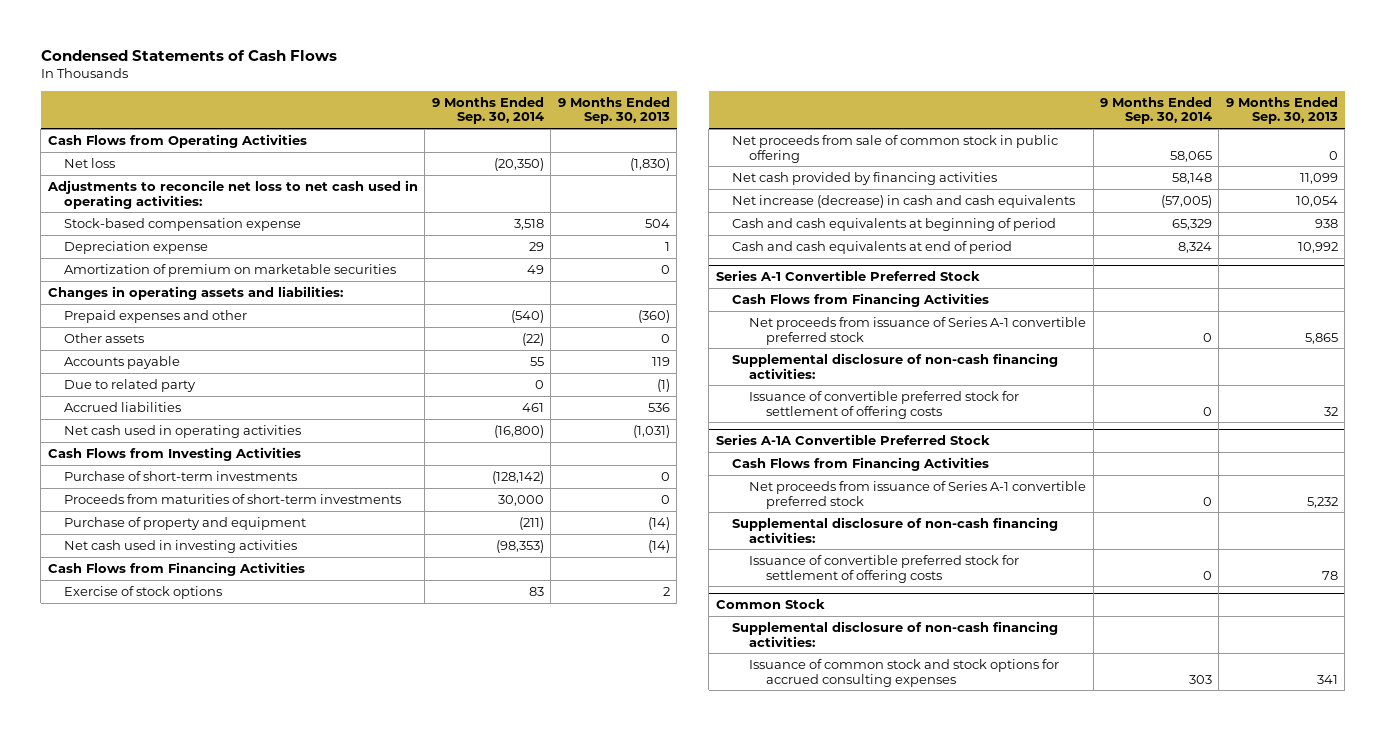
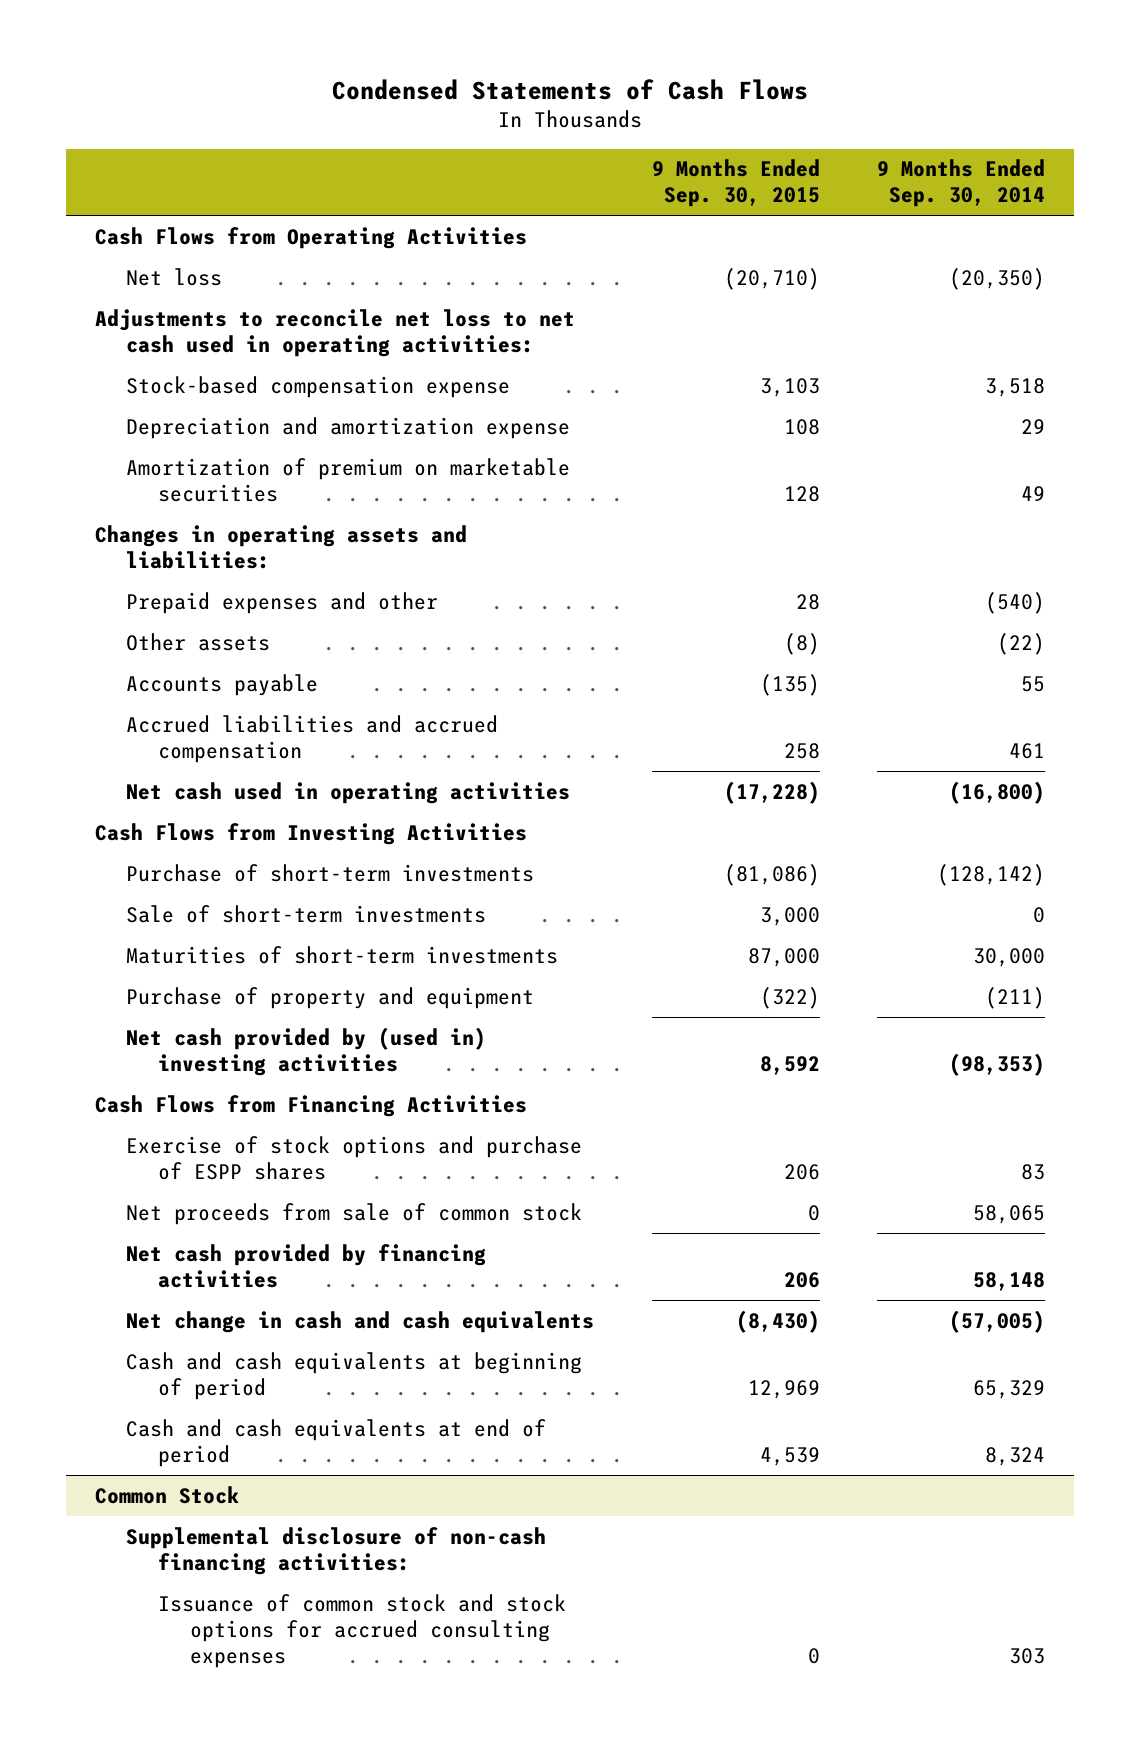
- | 9 Months Ended Sep. 30, 2014 | 9 Months Ended Sep. 30, 2013
+ | 9 Months Ended Sep. 30, 2015 | 9 Months Ended Sep. 30, 2014
- Depreciation expense | 29 | 1
+ Depreciation and amortization expense | 108 | 29
- Due to related party | 0 | (1)
- Accrued liabilities | 461 | 536
+ Accrued liabilities and accrued compensation | 258 | 461
- Proceeds from maturities of short-term investments | 30,000 | 0
+ Sale of short-term investments | 3,000 | 0
+ Maturities of short-term investments | 87,000 | 30,000
- Net cash used in investing activities | (98,353) | (14)
+ Net cash provided by (used in) investing activities | 8,592 | (98,353)
- Exercise of stock options | 83 | 2
- Net proceeds from sale of common stock in public offering | 58,065 | 0
+ Exercise of stock options and purchase of ESPP shares | 206 | 83
+ Net proceeds from sale of common stock | 0 | 58,065
- Net increase (decrease) in cash and cash equivalents | (57,005) | 10,054
+ Net change in cash and cash equivalents | (8,430) | (57,005)
- Series A-1 Convertible Preferred Stock
- Cash Flows from Financing Activities
- Net proceeds from issuance of Series A-1 convertible preferred stock | 0 | 5,865
- Supplemental disclosure of non-cash financing activities:
- Issuance of convertible preferred stock for settlement of offering costs | 0 | 32
- Series A-1A Convertible Preferred Stock
- Cash Flows from Financing Activities
- Net proceeds from issuance of Series A-1 convertible preferred stock | 0 | 5,232
- Supplemental disclosure of non-cash financing activities:
- Issuance of convertible preferred stock for settlement of offering costs | 0 | 78

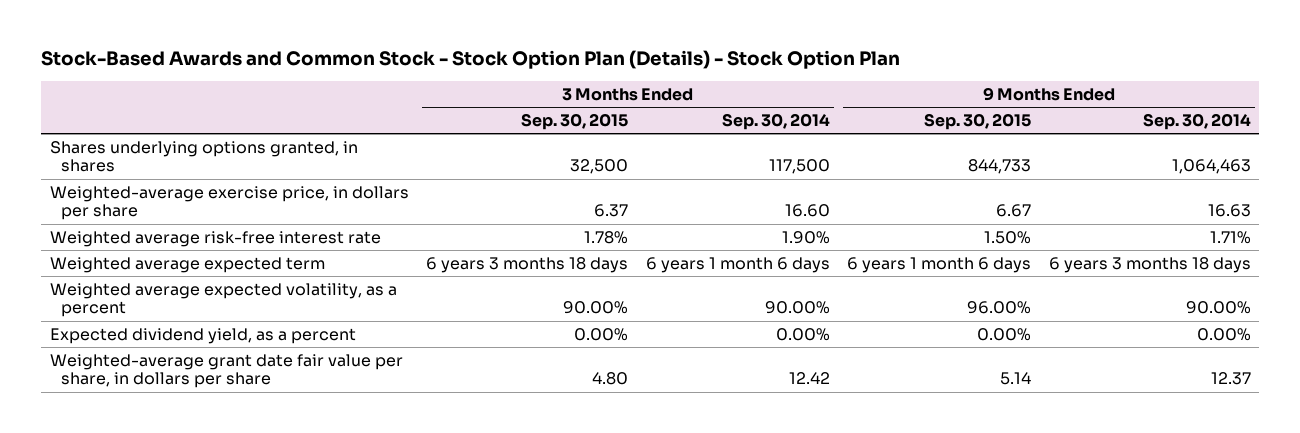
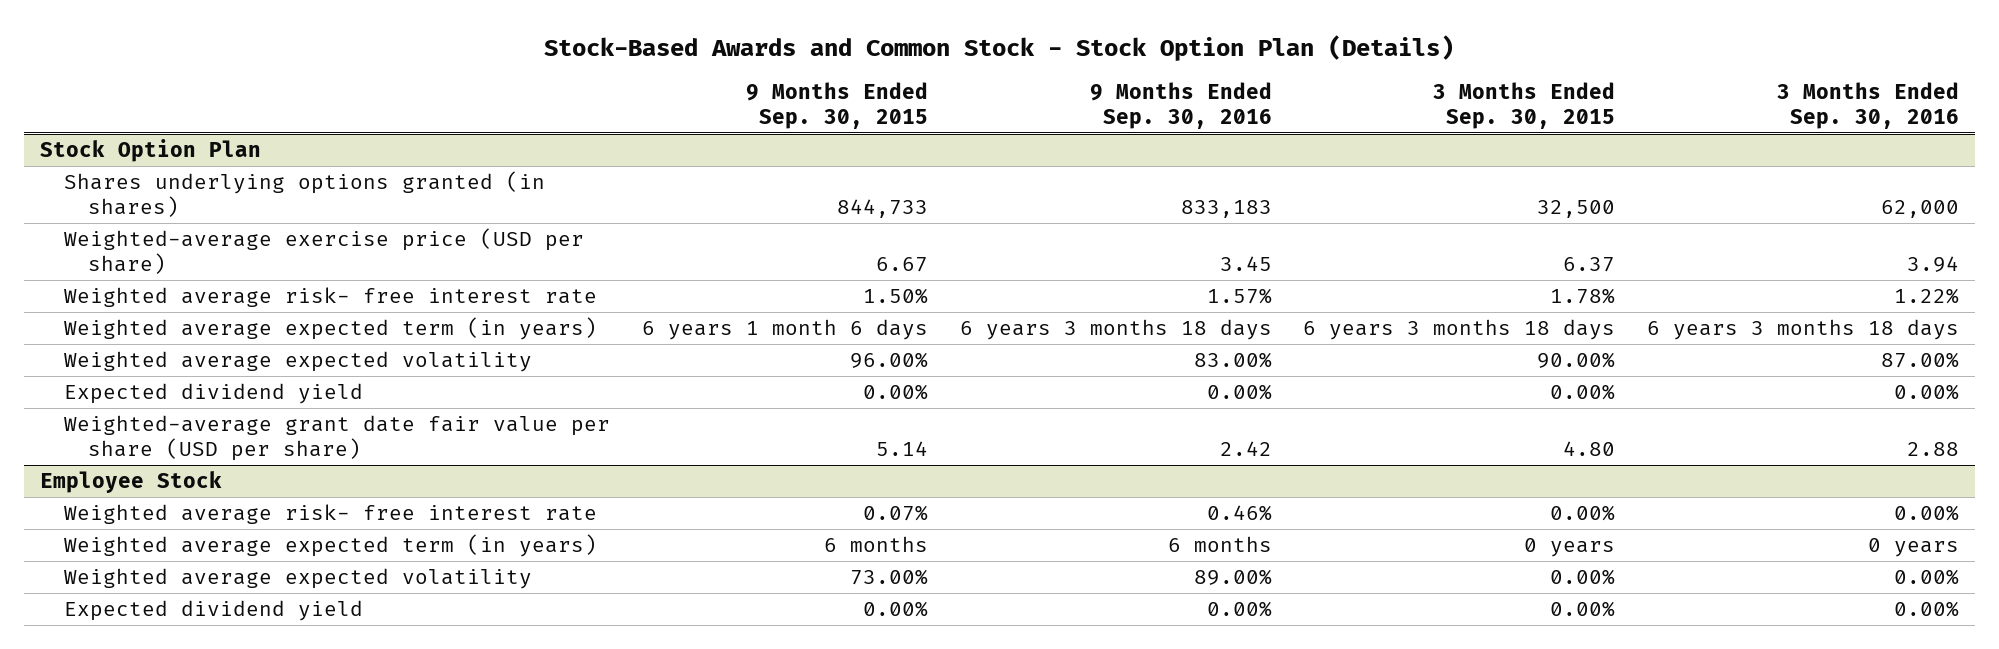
- Stock-Based Awards and Common Stock - Stock Option Plan (Details) - Stock Option Plan
+ Stock-Based Awards and Common Stock - Stock Option Plan (Details)
- | 3 Months Ended Sep. 30, 2015 | 3 Months Ended Sep. 30, 2014 | 9 Months Ended Sep. 30, 2015 | 9 Months Ended Sep. 30, 2014
+ | 9 Months Ended Sep. 30, 2015 | 9 Months Ended Sep. 30, 2016 | 3 Months Ended Sep. 30, 2015 | 3 Months Ended Sep. 30, 2016
- Shares underlying options granted, in shares | 32,500 | 117,500 | 844,733 | 1,064,463
- Weighted-average exercise price, in dollars per share | 6.37 | 16.60 | 6.67 | 16.63
- Weighted average risk-free interest rate | 1.78% | 1.90% | 1.50% | 1.71%
- Weighted average expected term | 6 years 3 months 18 days | 6 years 1 month 6 days | 6 years 1 month 6 days | 6 years 3 months 18 days
- Weighted average expected volatility, as a percent | 90.00% | 90.00% | 96.00% | 90.00%
- Expected dividend yield, as a percent | 0.00% | 0.00% | 0.00% | 0.00%
- Weighted-average grant date fair value per share, in dollars per share | 4.80 | 12.42 | 5.14 | 12.37
+ Stock Option Plan
+ Shares underlying options granted (in shares) | 844,733 | 833,183 | 32,500 | 62,000
+ Weighted-average exercise price (USD per share) | 6.67 | 3.45 | 6.37 | 3.94
+ Weighted average risk- free interest rate | 1.50% | 1.57% | 1.78% | 1.22%
+ Weighted average expected term (in years) | 6 years 1 month 6 days | 6 years 3 months 18 days | 6 years 3 months 18 days | 6 years 3 months 18 days
+ Weighted average expected volatility | 96.00% | 83.00% | 90.00% | 87.00%
+ Expected dividend yield | 0.00% | 0.00% | 0.00% | 0.00%
+ Weighted-average grant date fair value per share (USD per share) | 5.14 | 2.42 | 4.80 | 2.88
+ Employee Stock
+ Weighted average risk- free interest rate | 0.07% | 0.46% | 0.00% | 0.00%
+ Weighted average expected term (in years) | 6 months | 6 months | 0 years | 0 years
+ Weighted average expected volatility | 73.00% | 89.00% | 0.00% | 0.00%
+ Expected dividend yield | 0.00% | 0.00% | 0.00% | 0.00%

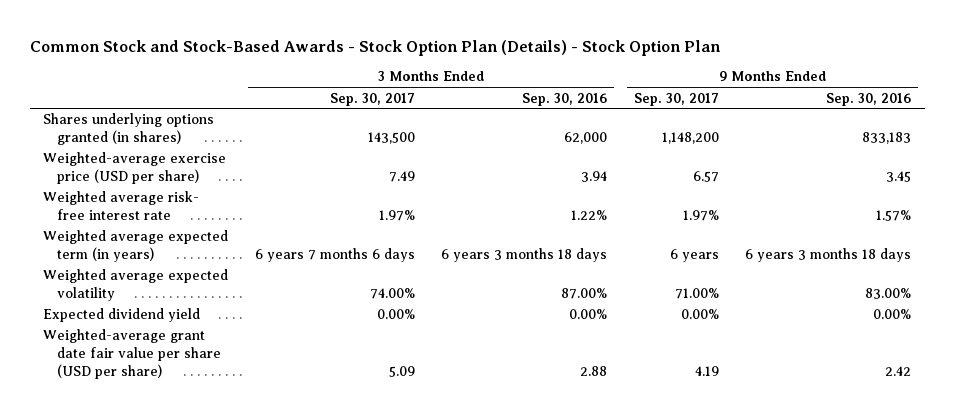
- Stock-Based Awards and Common Stock - Stock Option Plan (Details)
+ Common Stock and Stock-Based Awards - Stock Option Plan (Details) - Stock Option Plan
- | 9 Months Ended Sep. 30, 2015 | 9 Months Ended Sep. 30, 2016 | 3 Months Ended Sep. 30, 2015 | 3 Months Ended Sep. 30, 2016
+ | 3 Months Ended Sep. 30, 2017 | 3 Months Ended Sep. 30, 2016 | 9 Months Ended Sep. 30, 2017 | 9 Months Ended Sep. 30, 2016
- Stock Option Plan
- Employee Stock
- Weighted average risk- free interest rate | 0.07% | 0.46% | 0.00% | 0.00%
- Weighted average expected term (in years) | 6 months | 6 months | 0 years | 0 years
- Weighted average expected volatility | 73.00% | 89.00% | 0.00% | 0.00%
- Expected dividend yield | 0.00% | 0.00% | 0.00% | 0.00%

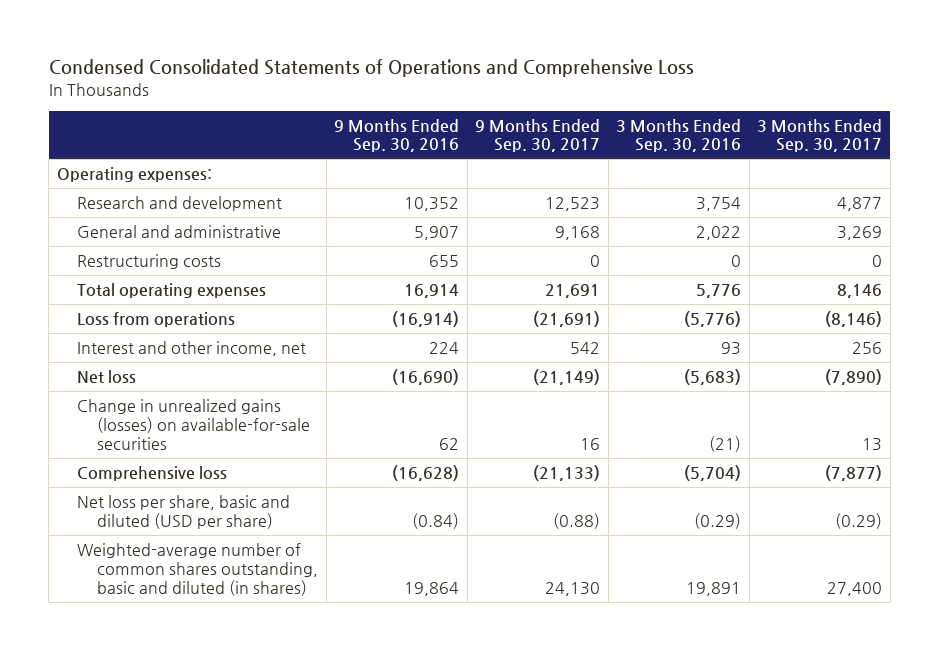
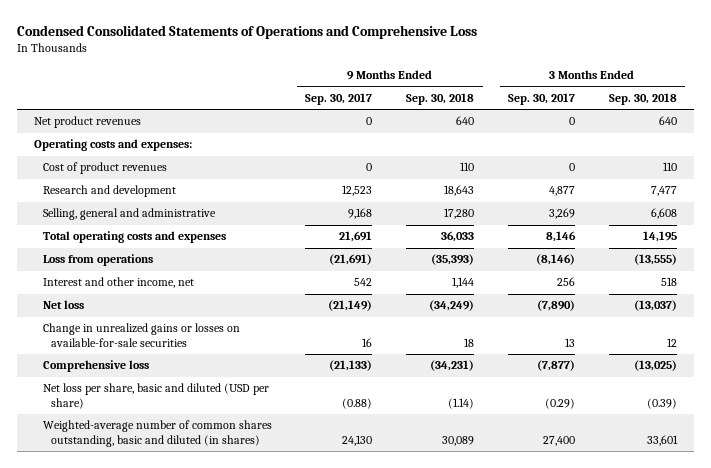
- | 9 Months Ended Sep. 30, 2016 | 9 Months Ended Sep. 30, 2017 | 3 Months Ended Sep. 30, 2016 | 3 Months Ended Sep. 30, 2017
+ | 9 Months Ended Sep. 30, 2017 | 9 Months Ended Sep. 30, 2018 | 3 Months Ended Sep. 30, 2017 | 3 Months Ended Sep. 30, 2018
- Operating expenses:
+ Net product revenues | 0 | 640 | 0 | 640
+ Operating costs and expenses:
+ Cost of product revenues | 0 | 110 | 0 | 110
- General and administrative | 5,907 | 9,168 | 2,022 | 3,269
- Restructuring costs | 655 | 0 | 0 | 0
- Total operating expenses | 16,914 | 21,691 | 5,776 | 8,146
+ Selling, general and administrative | 9,168 | 17,280 | 3,269 | 6,608
+ Total operating costs and expenses | 21,691 | 36,033 | 8,146 | 14,195
- Change in unrealized gains (losses) on available-for-sale securities | 62 | 16 | (21) | 13
+ Change in unrealized gains or losses on available-for-sale securities | 16 | 18 | 13 | 12

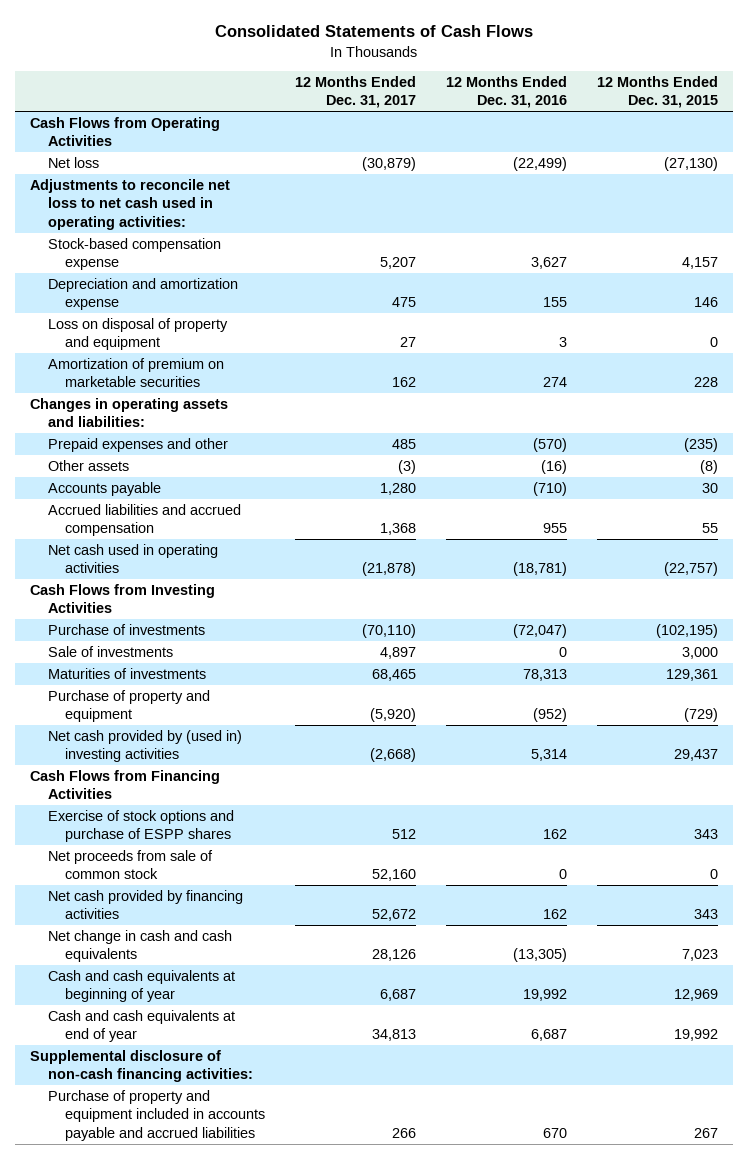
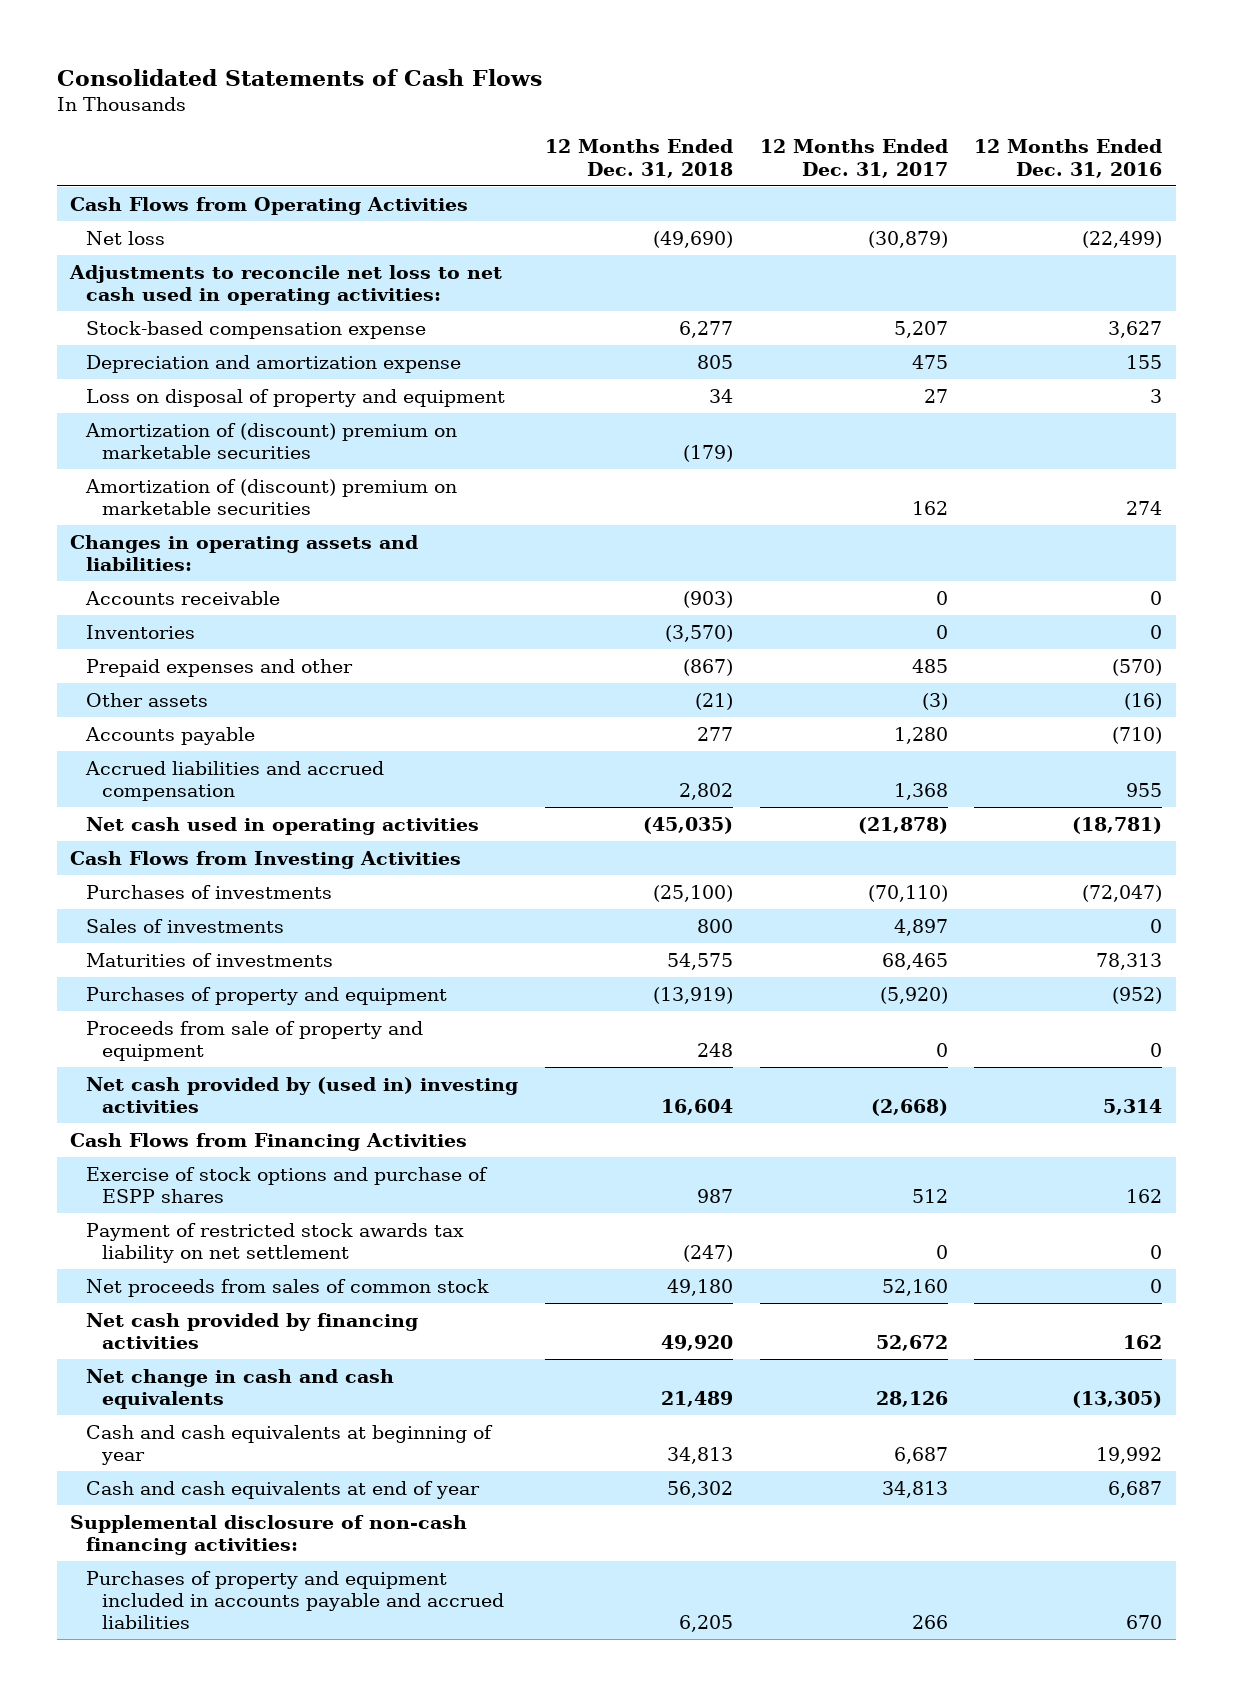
- | 12 Months Ended Dec. 31, 2017 | 12 Months Ended Dec. 31, 2016 | 12 Months Ended Dec. 31, 2015
+ | 12 Months Ended Dec. 31, 2018 | 12 Months Ended Dec. 31, 2017 | 12 Months Ended Dec. 31, 2016
- Amortization of premium on marketable securities | 162 | 274 | 228
+ Amortization of (discount) premium on marketable securities | (179) | |
+ Amortization of (discount) premium on marketable securities | | 162 | 274
+ Accounts receivable | (903) | 0 | 0
+ Inventories | (3,570) | 0 | 0
- Purchase of investments | (70,110) | (72,047) | (102,195)
- Sale of investments | 4,897 | 0 | 3,000
+ Purchases of investments | (25,100) | (70,110) | (72,047)
+ Sales of investments | 800 | 4,897 | 0
- Purchase of property and equipment | (5,920) | (952) | (729)
+ Purchases of property and equipment | (13,919) | (5,920) | (952)
+ Proceeds from sale of property and equipment | 248 | 0 | 0
- Net proceeds from sale of common stock | 52,160 | 0 | 0
+ Payment of restricted stock awards tax liability on net settlement | (247) | 0 | 0
+ Net proceeds from sales of common stock | 49,180 | 52,160 | 0
- Purchase of property and equipment included in accounts payable and accrued liabilities | 266 | 670 | 267
+ Purchases of property and equipment included in accounts payable and accrued liabilities | 6,205 | 266 | 670

